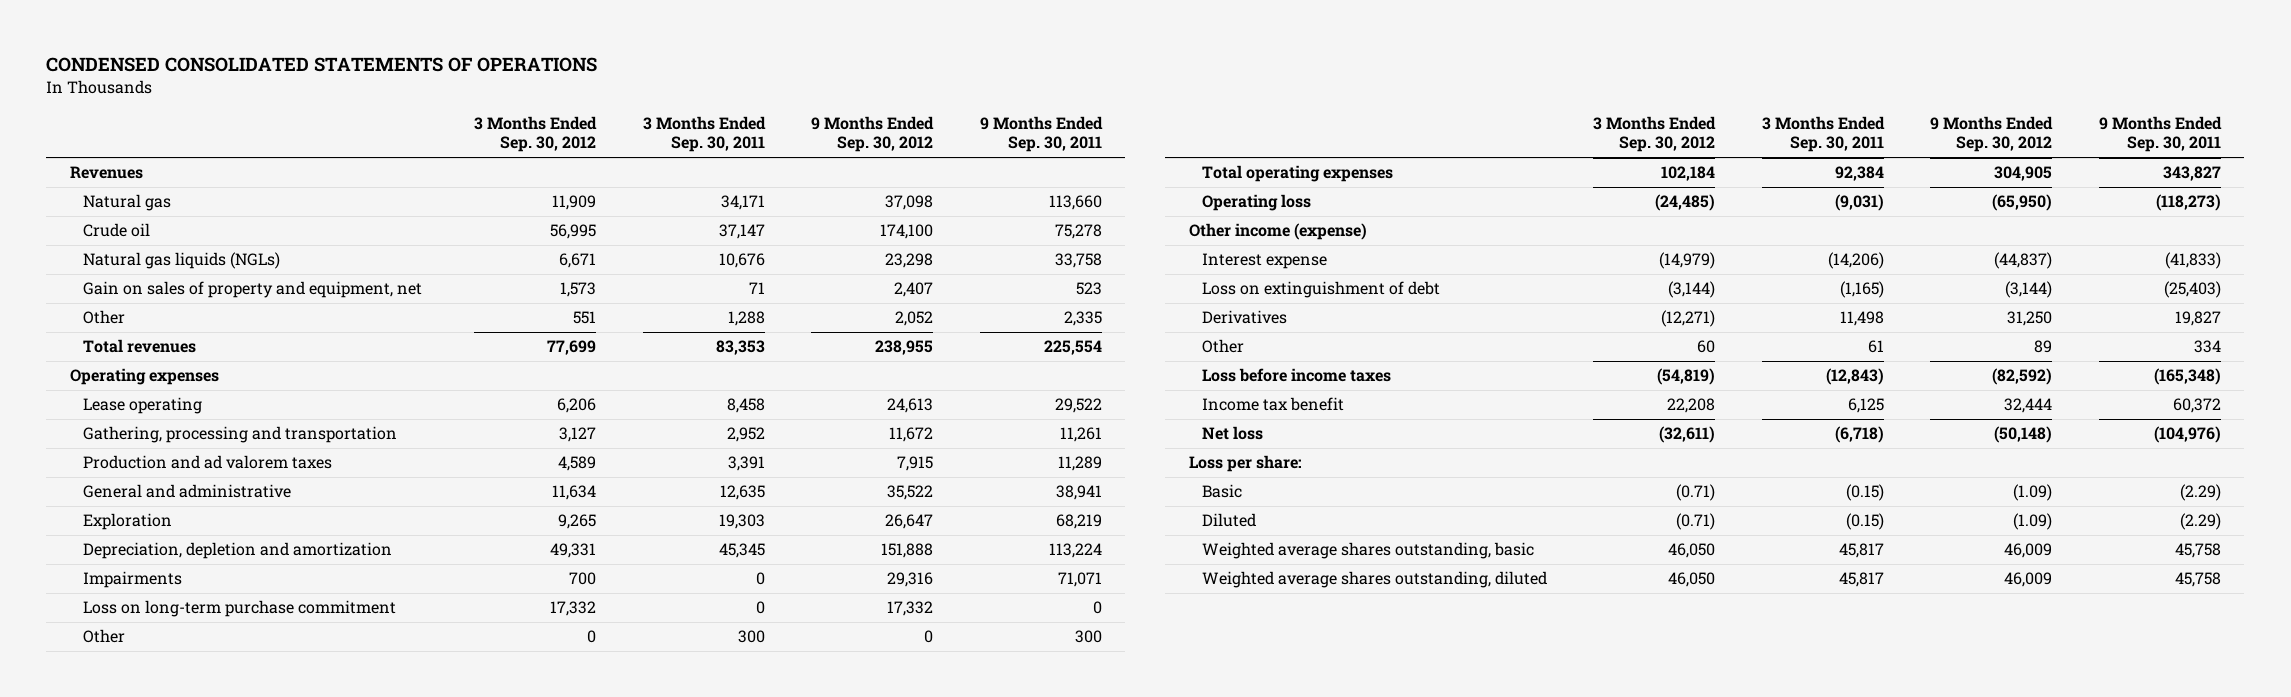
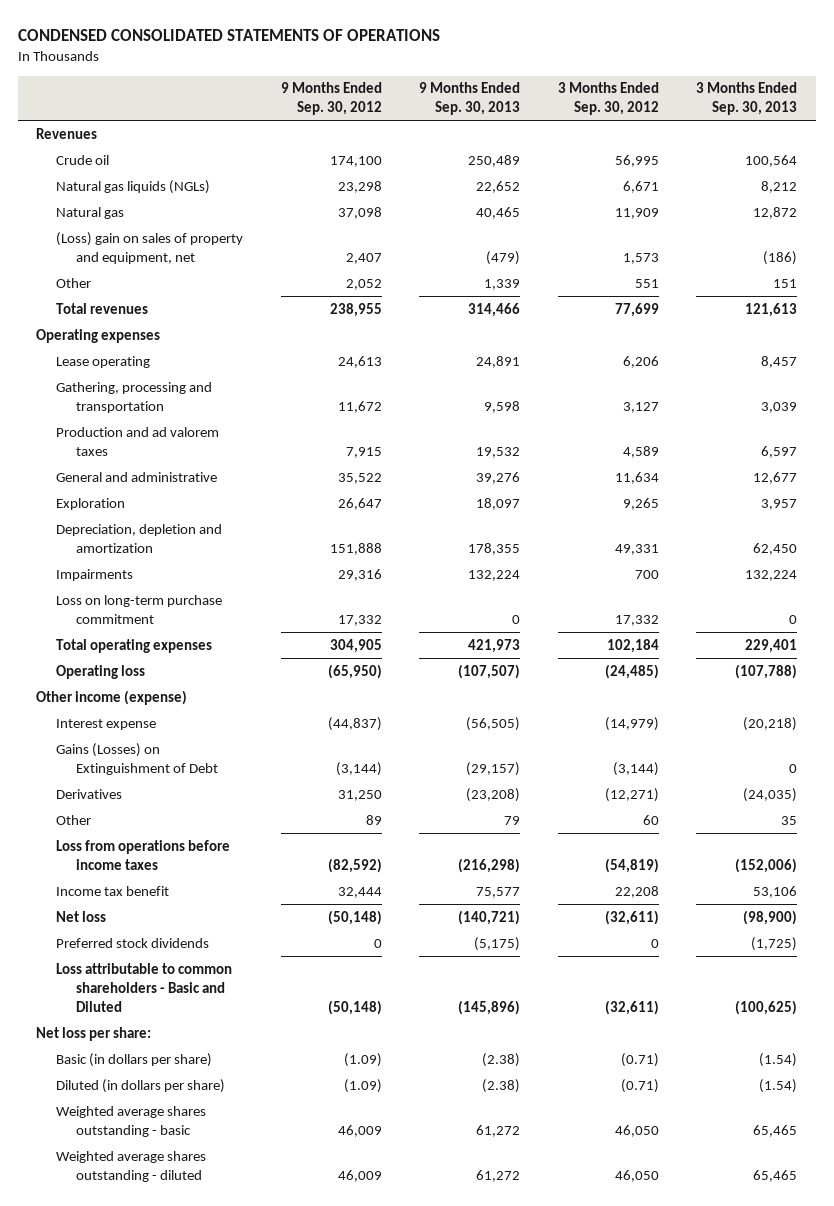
- | 3 Months Ended Sep. 30, 2012 | 3 Months Ended Sep. 30, 2011 | 9 Months Ended Sep. 30, 2012 | 9 Months Ended Sep. 30, 2011
+ | 9 Months Ended Sep. 30, 2012 | 9 Months Ended Sep. 30, 2013 | 3 Months Ended Sep. 30, 2012 | 3 Months Ended Sep. 30, 2013
- Gain on sales of property and equipment, net | 1,573 | 71 | 2,407 | 523
moved down: Natural gas | 37,098 | 40,465 | 11,909 | 12,872
+ (Loss) gain on sales of property and equipment, net | 2,407 | (479) | 1,573 | (186)
- Other | 0 | 300 | 0 | 300
- Loss on extinguishment of debt | (3,144) | (1,165) | (3,144) | (25,403)
+ Gains (Losses) on Extinguishment of Debt | (3,144) | (29,157) | (3,144) | 0
- Loss before income taxes | (54,819) | (12,843) | (82,592) | (165,348)
+ Loss from operations before income taxes | (82,592) | (216,298) | (54,819) | (152,006)
- Loss per share:
- Basic | (0.71) | (0.15) | (1.09) | (2.29)
- Diluted | (0.71) | (0.15) | (1.09) | (2.29)
- Weighted average shares outstanding, basic | 46,050 | 45,817 | 46,009 | 45,758
- Weighted average shares outstanding, diluted | 46,050 | 45,817 | 46,009 | 45,758
+ Preferred stock dividends | 0 | (5,175) | 0 | (1,725)
+ Loss attributable to common shareholders - Basic and Diluted | (50,148) | (145,896) | (32,611) | (100,625)
+ Net loss per share:
+ Basic (in dollars per share) | (1.09) | (2.38) | (0.71) | (1.54)
+ Diluted (in dollars per share) | (1.09) | (2.38) | (0.71) | (1.54)
+ Weighted average shares outstanding - basic | 46,009 | 61,272 | 46,050 | 65,465
+ Weighted average shares outstanding - diluted | 46,009 | 61,272 | 46,050 | 65,465

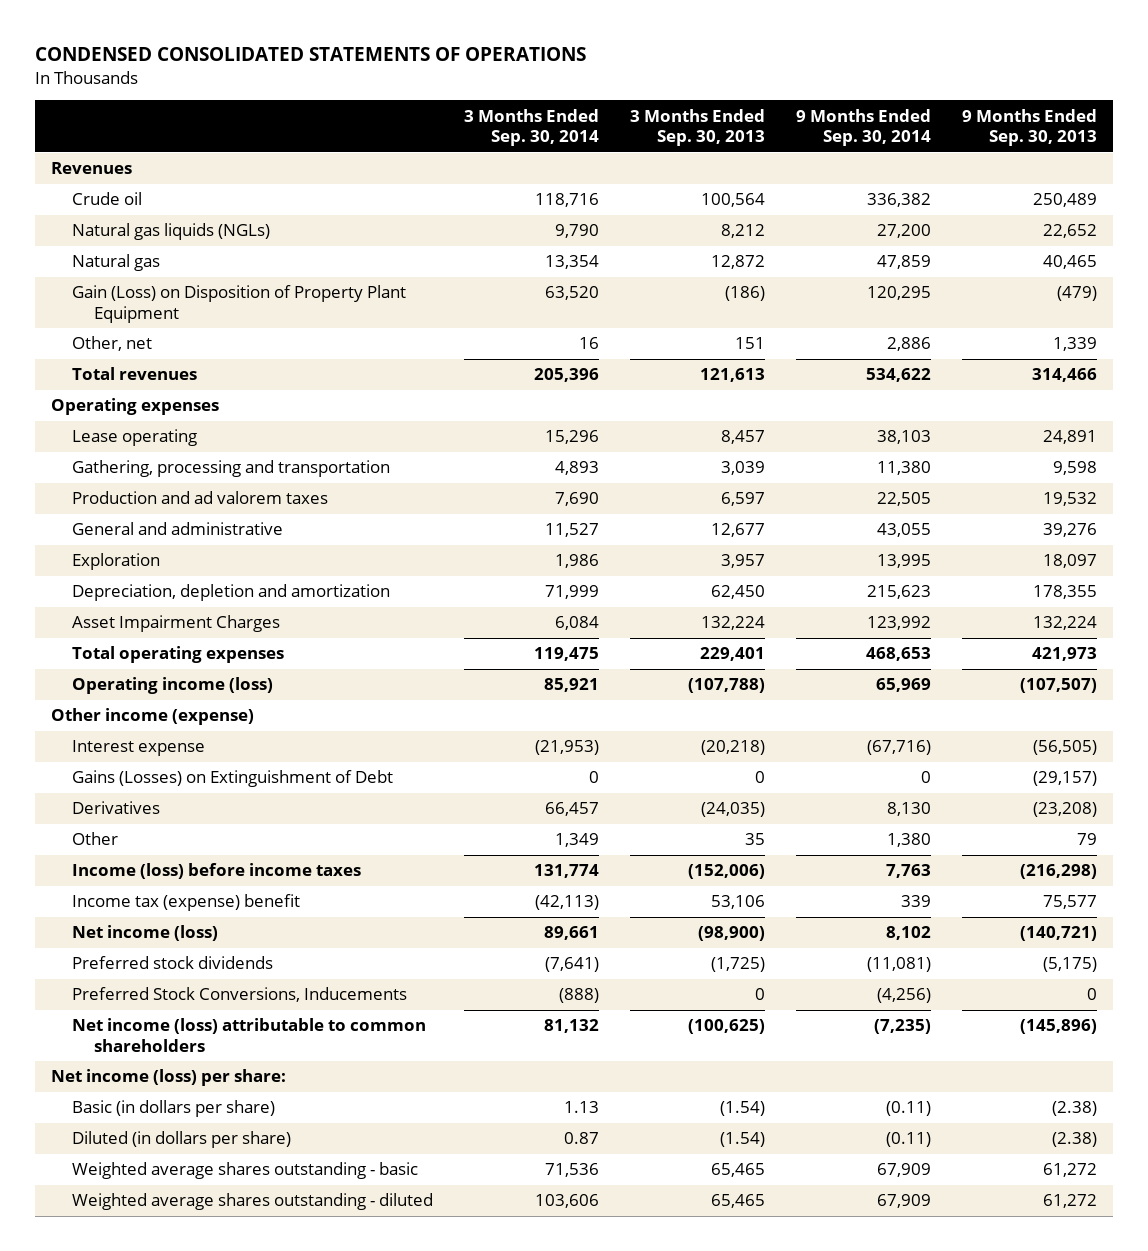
- | 9 Months Ended Sep. 30, 2012 | 9 Months Ended Sep. 30, 2013 | 3 Months Ended Sep. 30, 2012 | 3 Months Ended Sep. 30, 2013
+ | 3 Months Ended Sep. 30, 2014 | 3 Months Ended Sep. 30, 2013 | 9 Months Ended Sep. 30, 2014 | 9 Months Ended Sep. 30, 2013
- (Loss) gain on sales of property and equipment, net | 2,407 | (479) | 1,573 | (186)
- Other | 2,052 | 1,339 | 551 | 151
+ Gain (Loss) on Disposition of Property Plant Equipment | 63,520 | (186) | 120,295 | (479)
+ Other, net | 16 | 151 | 2,886 | 1,339
- Impairments | 29,316 | 132,224 | 700 | 132,224
- Loss on long-term purchase commitment | 17,332 | 0 | 17,332 | 0
+ Asset Impairment Charges | 6,084 | 132,224 | 123,992 | 132,224
- Operating loss | (65,950) | (107,507) | (24,485) | (107,788)
+ Operating income (loss) | 85,921 | (107,788) | 65,969 | (107,507)
- Loss from operations before income taxes | (82,592) | (216,298) | (54,819) | (152,006)
- Income tax benefit | 32,444 | 75,577 | 22,208 | 53,106
- Net loss | (50,148) | (140,721) | (32,611) | (98,900)
+ Income (loss) before income taxes | 131,774 | (152,006) | 7,763 | (216,298)
+ Income tax (expense) benefit | (42,113) | 53,106 | 339 | 75,577
+ Net income (loss) | 89,661 | (98,900) | 8,102 | (140,721)
- Loss attributable to common shareholders - Basic and Diluted | (50,148) | (145,896) | (32,611) | (100,625)
- Net loss per share:
+ Preferred Stock Conversions, Inducements | (888) | 0 | (4,256) | 0
+ Net income (loss) attributable to common shareholders | 81,132 | (100,625) | (7,235) | (145,896)
+ Net income (loss) per share:

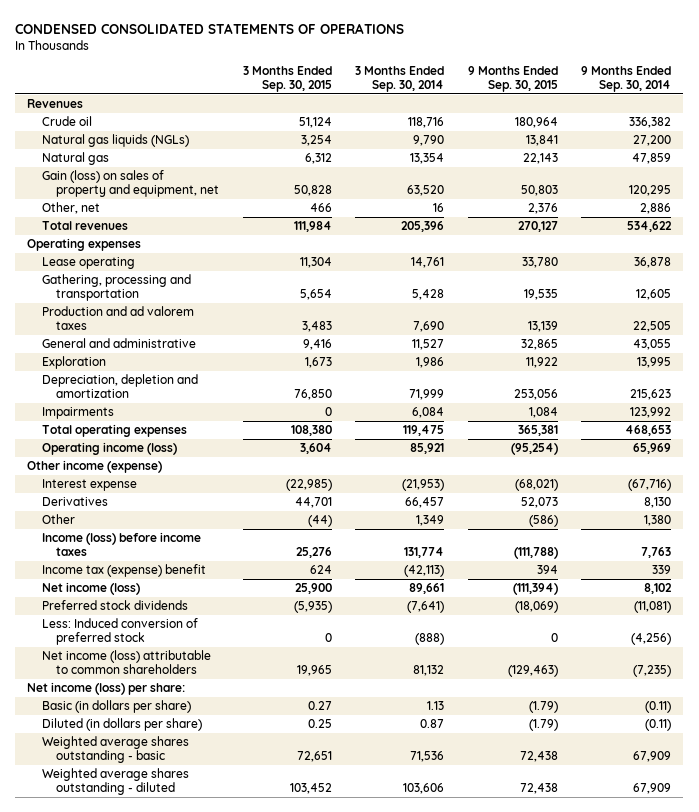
- | 3 Months Ended Sep. 30, 2014 | 3 Months Ended Sep. 30, 2013 | 9 Months Ended Sep. 30, 2014 | 9 Months Ended Sep. 30, 2013
+ | 3 Months Ended Sep. 30, 2015 | 3 Months Ended Sep. 30, 2014 | 9 Months Ended Sep. 30, 2015 | 9 Months Ended Sep. 30, 2014
- Gain (Loss) on Disposition of Property Plant Equipment | 63,520 | (186) | 120,295 | (479)
+ Gain (loss) on sales of property and equipment, net | 50,828 | 63,520 | 50,803 | 120,295
- Lease operating | 15,296 | 8,457 | 38,103 | 24,891
- Gathering, processing and transportation | 4,893 | 3,039 | 11,380 | 9,598
+ Lease operating | 11,304 | 14,761 | 33,780 | 36,878
+ Gathering, processing and transportation | 5,654 | 5,428 | 19,535 | 12,605
- Asset Impairment Charges | 6,084 | 132,224 | 123,992 | 132,224
+ Impairments | 0 | 6,084 | 1,084 | 123,992
- Gains (Losses) on Extinguishment of Debt | 0 | 0 | 0 | (29,157)
- Preferred Stock Conversions, Inducements | (888) | 0 | (4,256) | 0
+ Less: Induced conversion of preferred stock | 0 | (888) | 0 | (4,256)

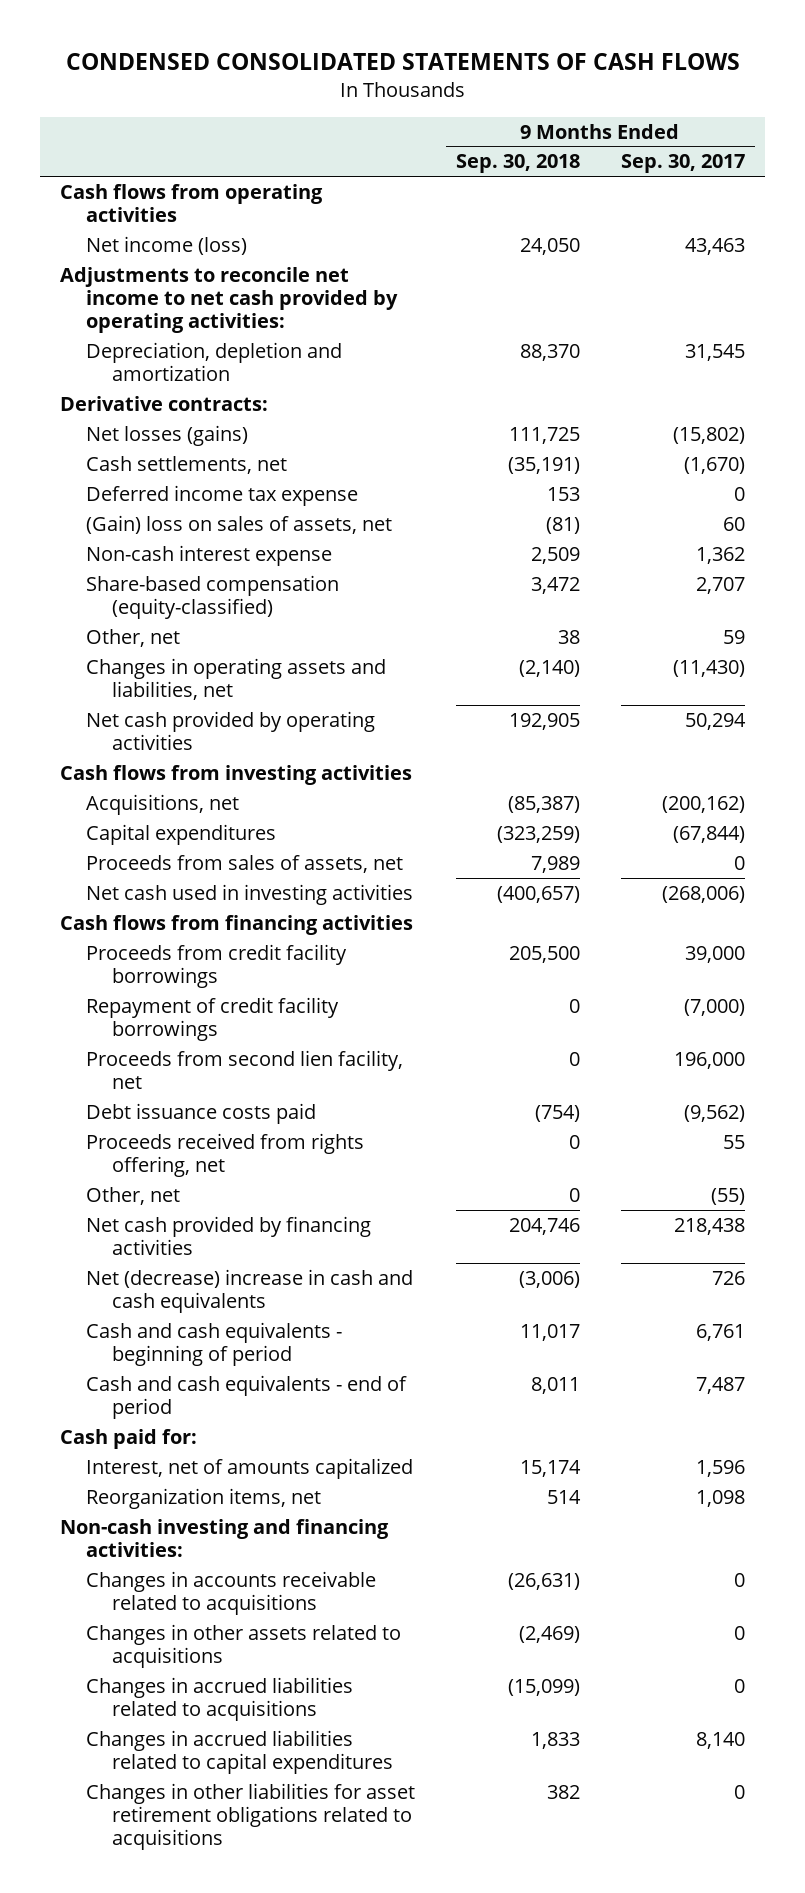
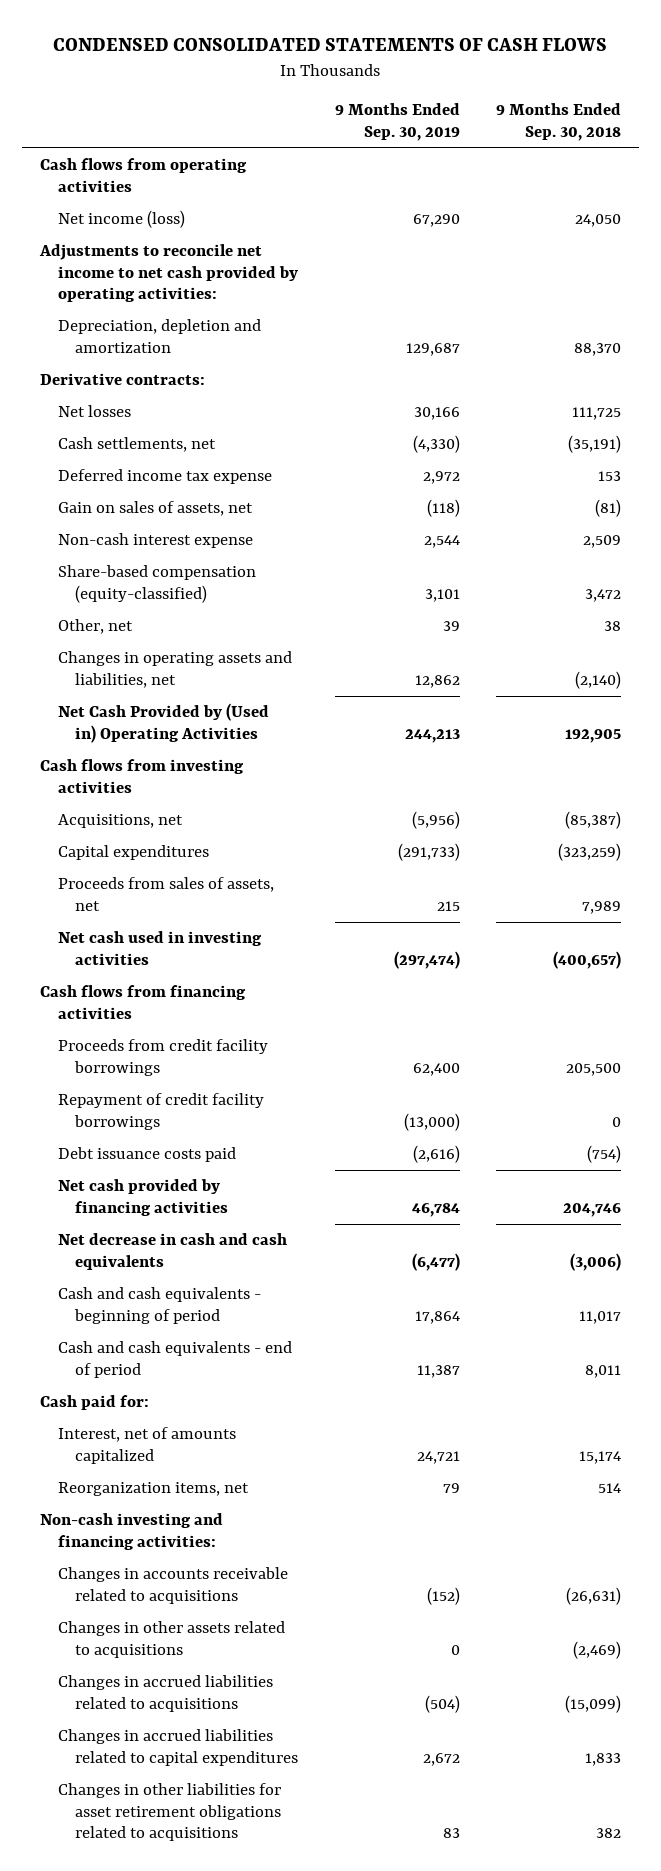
- | 9 Months Ended Sep. 30, 2018 | 9 Months Ended Sep. 30, 2017
+ | 9 Months Ended Sep. 30, 2019 | 9 Months Ended Sep. 30, 2018
- Net losses (gains) | 111,725 | (15,802)
+ Net losses | 30,166 | 111,725
- (Gain) loss on sales of assets, net | (81) | 60
+ Gain on sales of assets, net | (118) | (81)
- Net cash provided by operating activities | 192,905 | 50,294
+ Net Cash Provided by (Used in) Operating Activities | 244,213 | 192,905
- Proceeds from second lien facility, net | 0 | 196,000
- Proceeds received from rights offering, net | 0 | 55
- Other, net | 0 | (55)
- Net (decrease) increase in cash and cash equivalents | (3,006) | 726
+ Net decrease in cash and cash equivalents | (6,477) | (3,006)

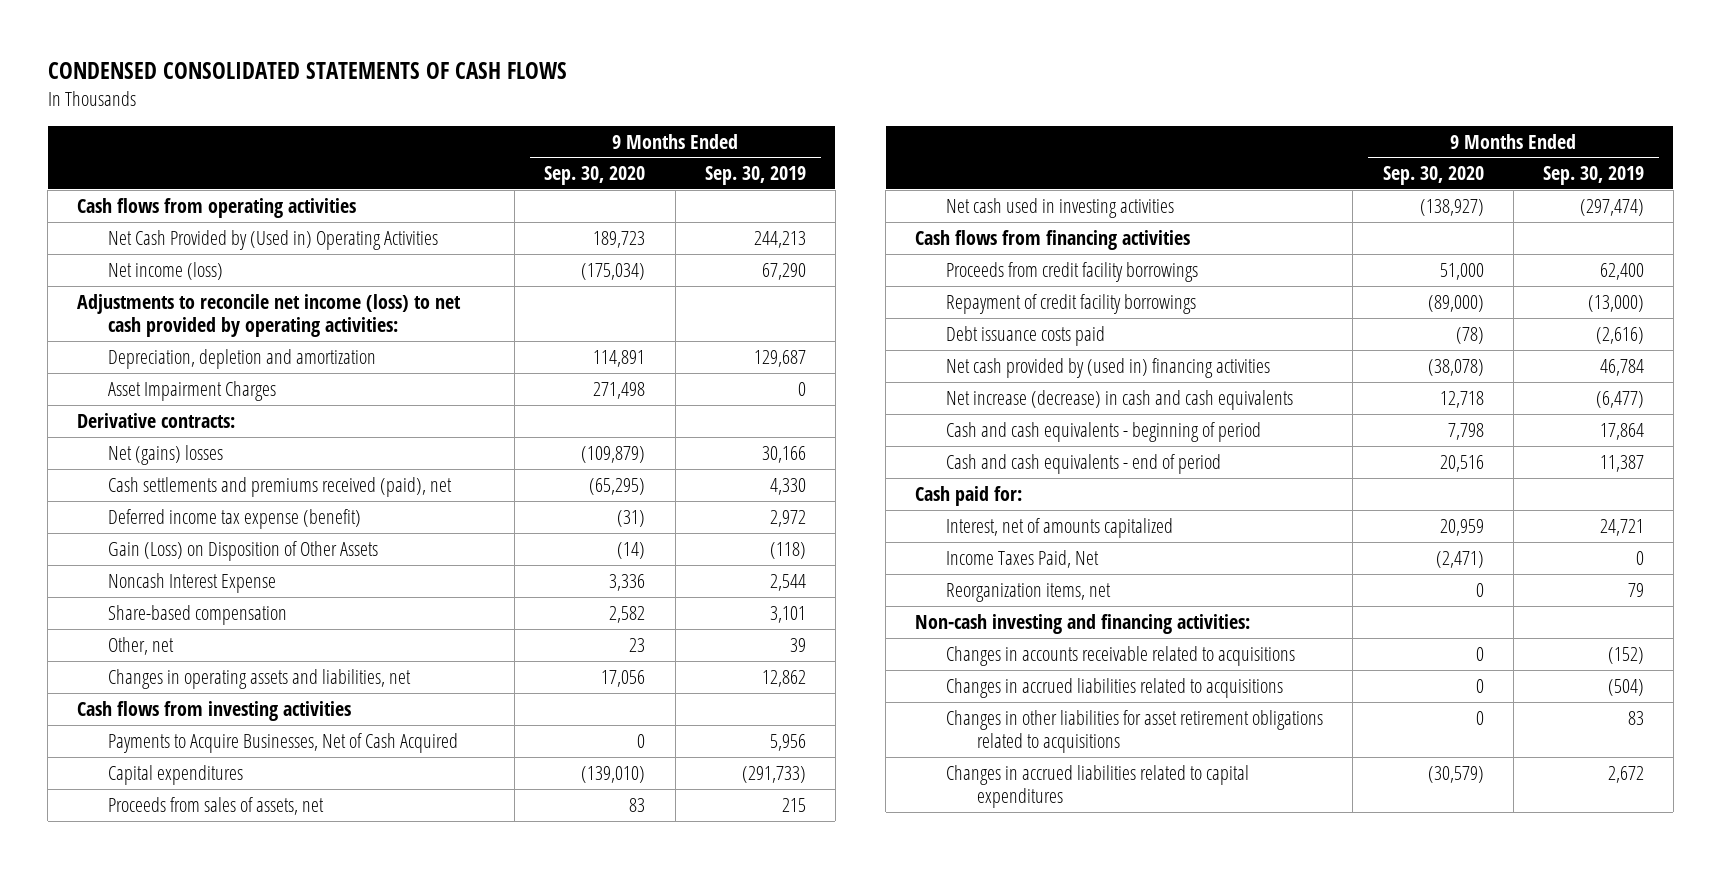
- | 9 Months Ended Sep. 30, 2019 | 9 Months Ended Sep. 30, 2018
+ | 9 Months Ended Sep. 30, 2020 | 9 Months Ended Sep. 30, 2019
moved up: Net Cash Provided by (Used in) Operating Activities | 189,723 | 244,213
- Adjustments to reconcile net income to net cash provided by operating activities:
+ Adjustments to reconcile net income (loss) to net cash provided by operating activities:
+ Asset Impairment Charges | 271,498 | 0
- Net losses | 30,166 | 111,725
- Cash settlements, net | (4,330) | (35,191)
- Deferred income tax expense | 2,972 | 153
- Gain on sales of assets, net | (118) | (81)
- Non-cash interest expense | 2,544 | 2,509
- Share-based compensation (equity-classified) | 3,101 | 3,472
+ Net (gains) losses | (109,879) | 30,166
+ Cash settlements and premiums received (paid), net | (65,295) | 4,330
+ Deferred income tax expense (benefit) | (31) | 2,972
+ Gain (Loss) on Disposition of Other Assets | (14) | (118)
+ Noncash Interest Expense | 3,336 | 2,544
+ Share-based compensation | 2,582 | 3,101
- Acquisitions, net | (5,956) | (85,387)
+ Payments to Acquire Businesses, Net of Cash Acquired | 0 | 5,956
- Net cash provided by financing activities | 46,784 | 204,746
- Net decrease in cash and cash equivalents | (6,477) | (3,006)
+ Net cash provided by (used in) financing activities | (38,078) | 46,784
+ Net increase (decrease) in cash and cash equivalents | 12,718 | (6,477)
+ Income Taxes Paid, Net | (2,471) | 0
- Changes in other assets related to acquisitions | 0 | (2,469)
moved down: Changes in accrued liabilities related to capital expenditures | (30,579) | 2,672

